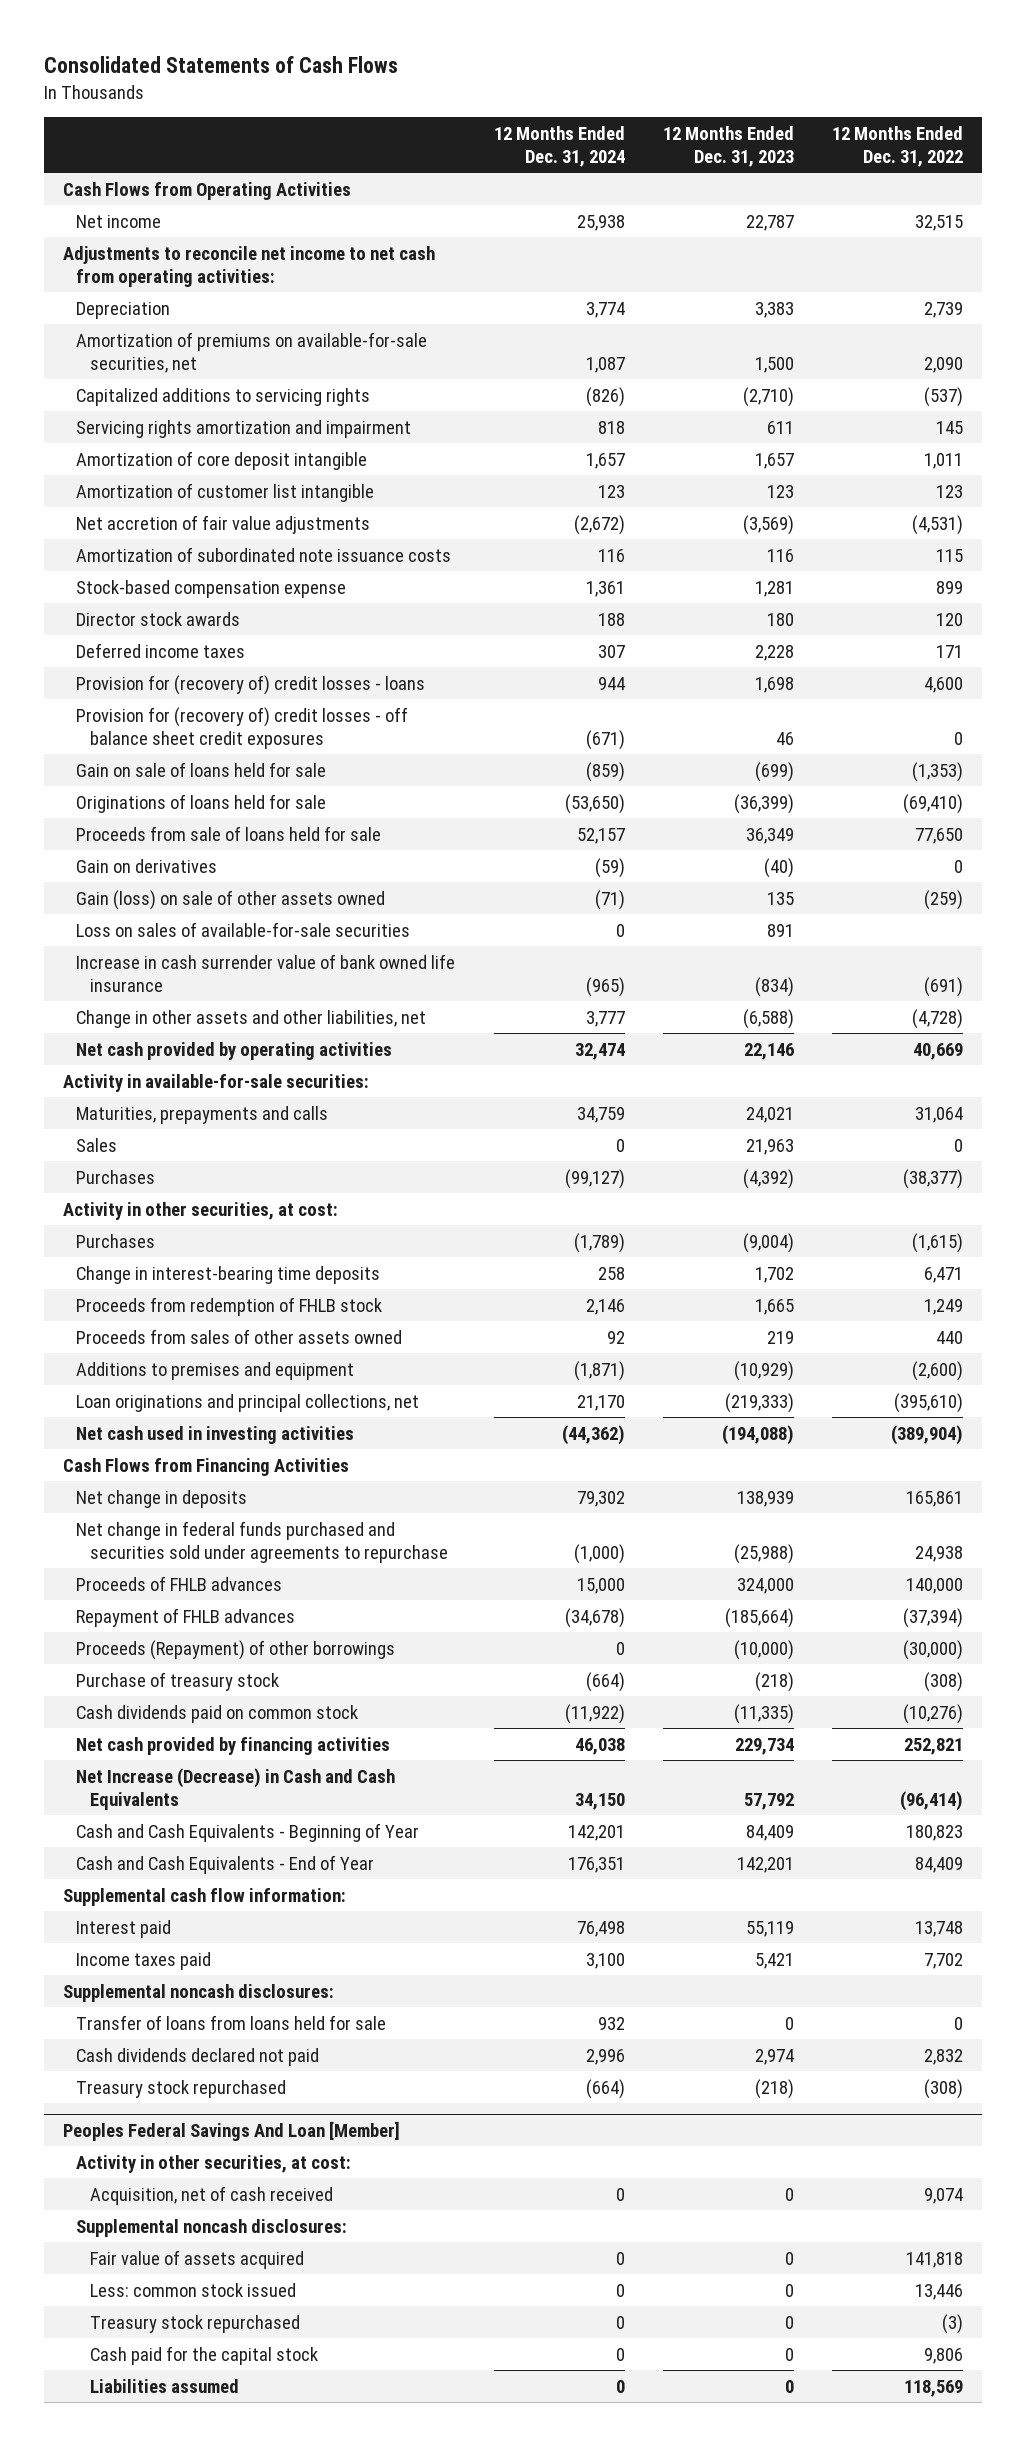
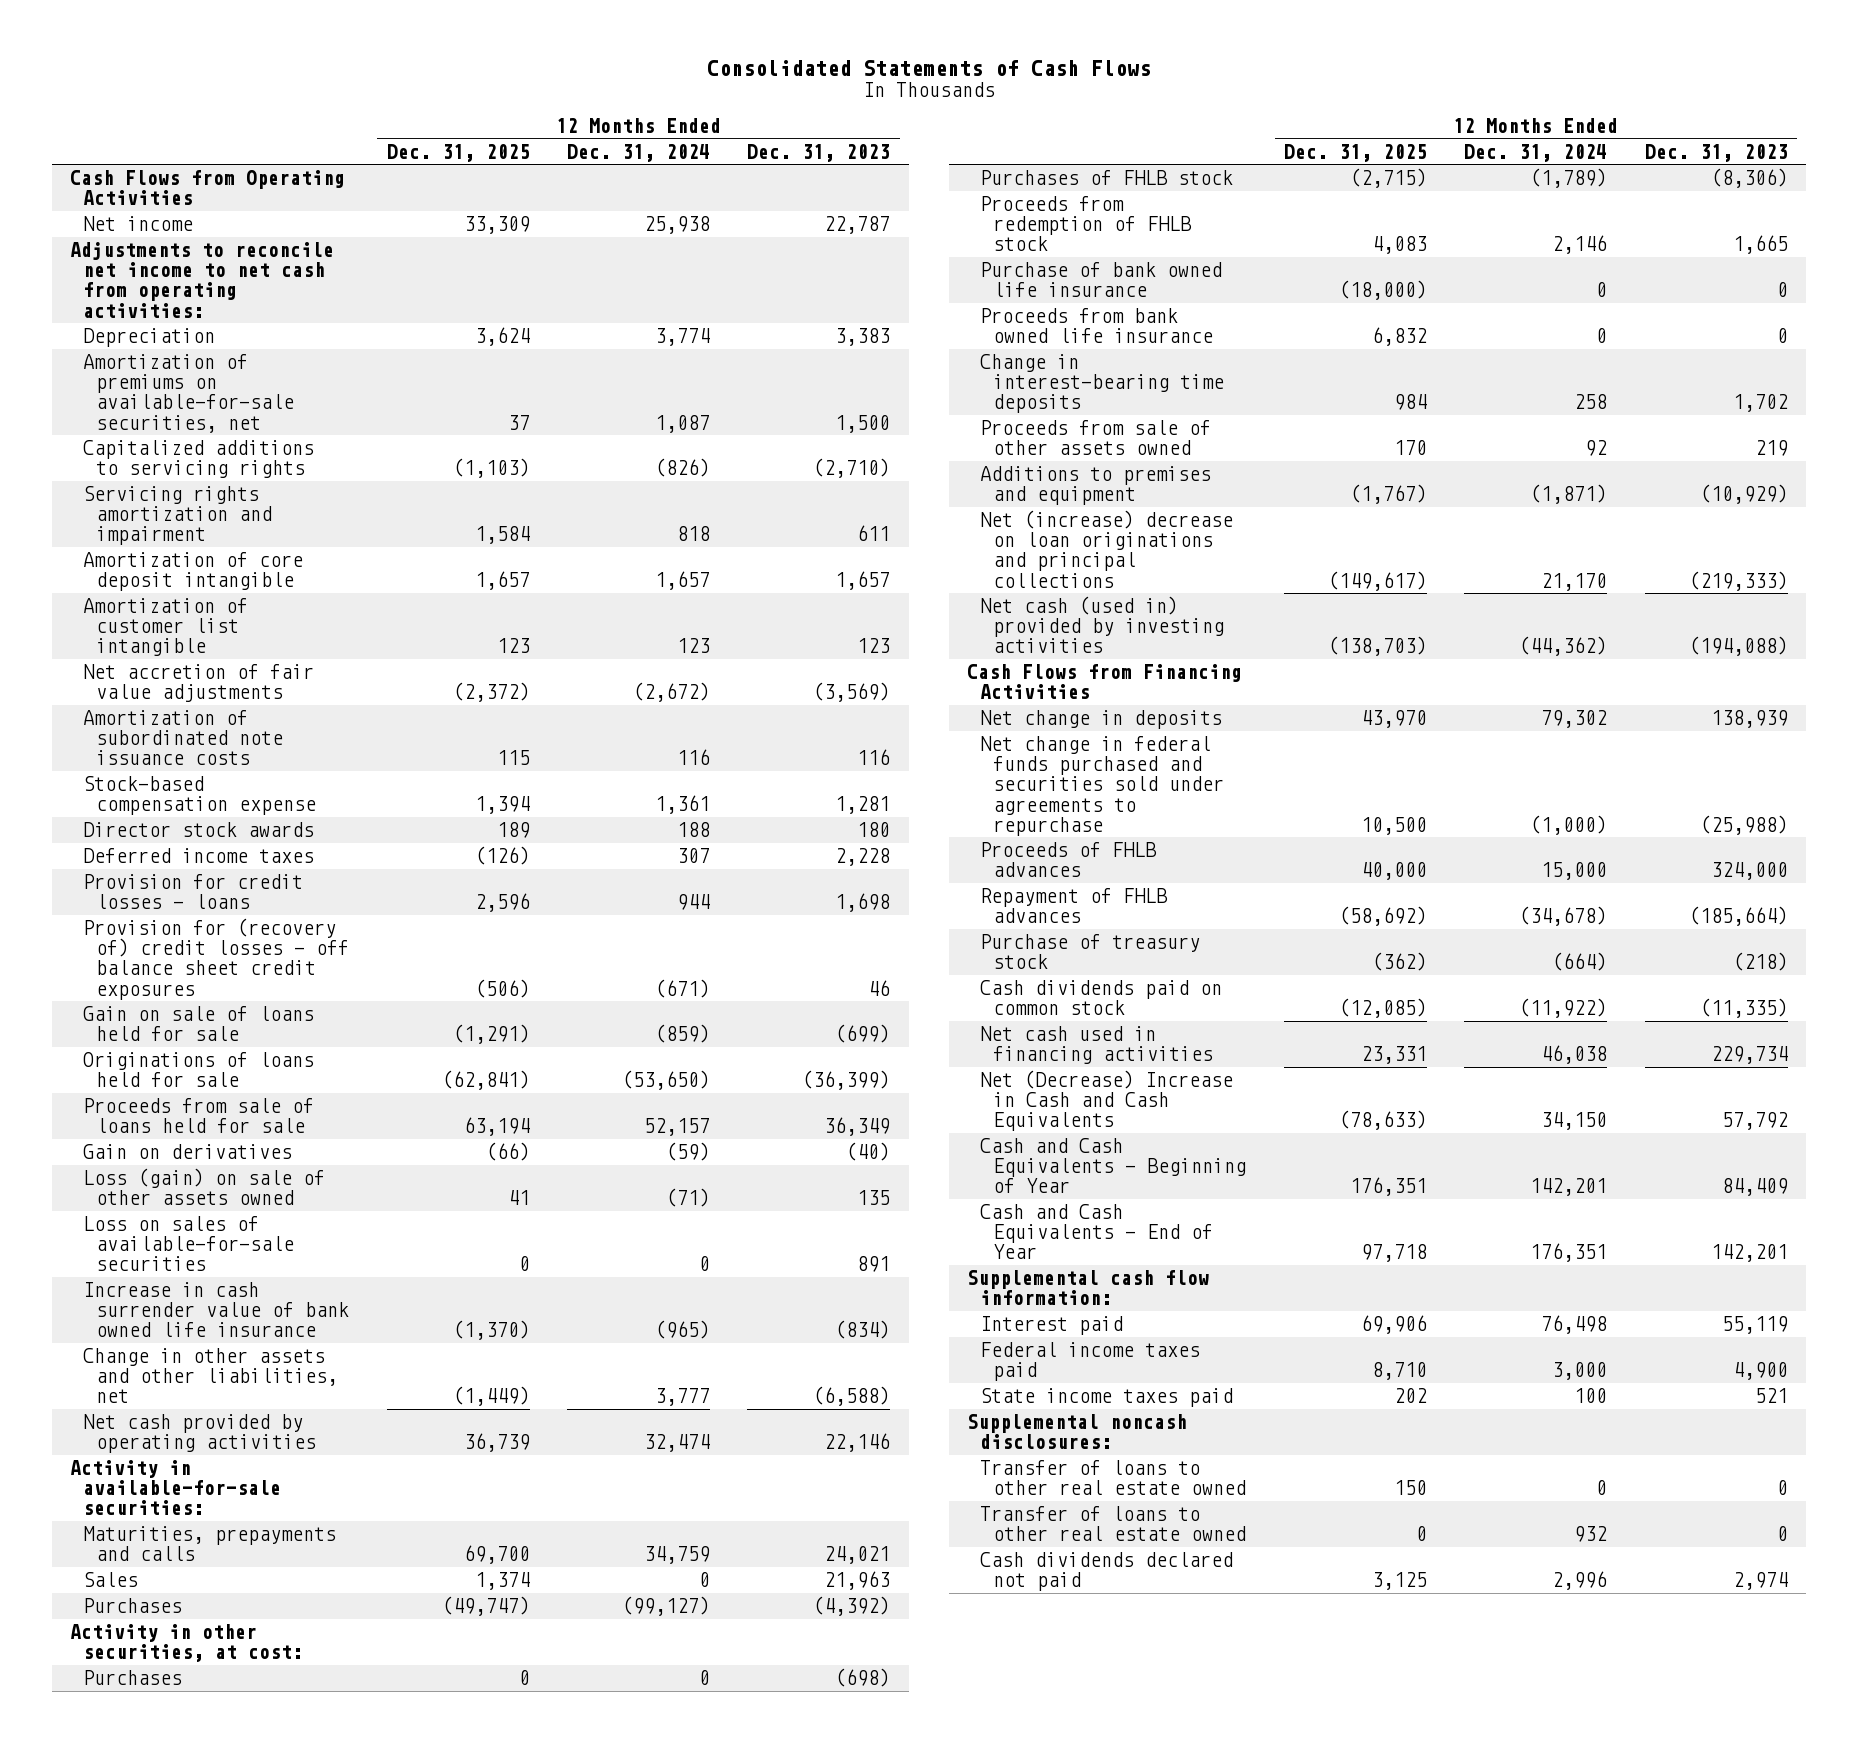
- | 12 Months Ended Dec. 31, 2024 | 12 Months Ended Dec. 31, 2023 | 12 Months Ended Dec. 31, 2022
+ | 12 Months Ended Dec. 31, 2025 | 12 Months Ended Dec. 31, 2024 | 12 Months Ended Dec. 31, 2023
- Provision for (recovery of) credit losses - loans | 944 | 1,698 | 4,600
+ Provision for credit losses - loans | 2,596 | 944 | 1,698
- Gain (loss) on sale of other assets owned | (71) | 135 | (259)
+ Loss (gain) on sale of other assets owned | 41 | (71) | 135
- Purchases | (1,789) | (9,004) | (1,615)
+ Purchases | 0 | 0 | (698)
+ Purchases of FHLB stock | (2,715) | (1,789) | (8,306)
- Proceeds from sales of other assets owned | 92 | 219 | 440
+ Purchase of bank owned life insurance | (18,000) | 0 | 0
+ Proceeds from bank owned life insurance | 6,832 | 0 | 0
moved down: Change in interest-bearing time deposits | 984 | 258 | 1,702
+ Proceeds from sale of other assets owned | 170 | 92 | 219
- Loan originations and principal collections, net | 21,170 | (219,333) | (395,610)
- Net cash used in investing activities | (44,362) | (194,088) | (389,904)
+ Net (increase) decrease on loan originations and principal collections | (149,617) | 21,170 | (219,333)
+ Net cash (used in) provided by investing activities | (138,703) | (44,362) | (194,088)
- Proceeds (Repayment) of other borrowings | 0 | (10,000) | (30,000)
- Net cash provided by financing activities | 46,038 | 229,734 | 252,821
- Net Increase (Decrease) in Cash and Cash Equivalents | 34,150 | 57,792 | (96,414)
+ Net cash used in financing activities | 23,331 | 46,038 | 229,734
+ Net (Decrease) Increase in Cash and Cash Equivalents | (78,633) | 34,150 | 57,792
- Income taxes paid | 3,100 | 5,421 | 7,702
+ Federal income taxes paid | 8,710 | 3,000 | 4,900
+ State income taxes paid | 202 | 100 | 521
- Transfer of loans from loans held for sale | 932 | 0 | 0
+ Transfer of loans to other real estate owned | 150 | 0 | 0
+ Transfer of loans to other real estate owned | 0 | 932 | 0
- Treasury stock repurchased | (664) | (218) | (308)
- Peoples Federal Savings And Loan [Member]
- Activity in other securities, at cost:
- Acquisition, net of cash received | 0 | 0 | 9,074
- Supplemental noncash disclosures:
- Fair value of assets acquired | 0 | 0 | 141,818
- Less: common stock issued | 0 | 0 | 13,446
- Treasury stock repurchased | 0 | 0 | (3)
- Cash paid for the capital stock | 0 | 0 | 9,806
- Liabilities assumed | 0 | 0 | 118,569

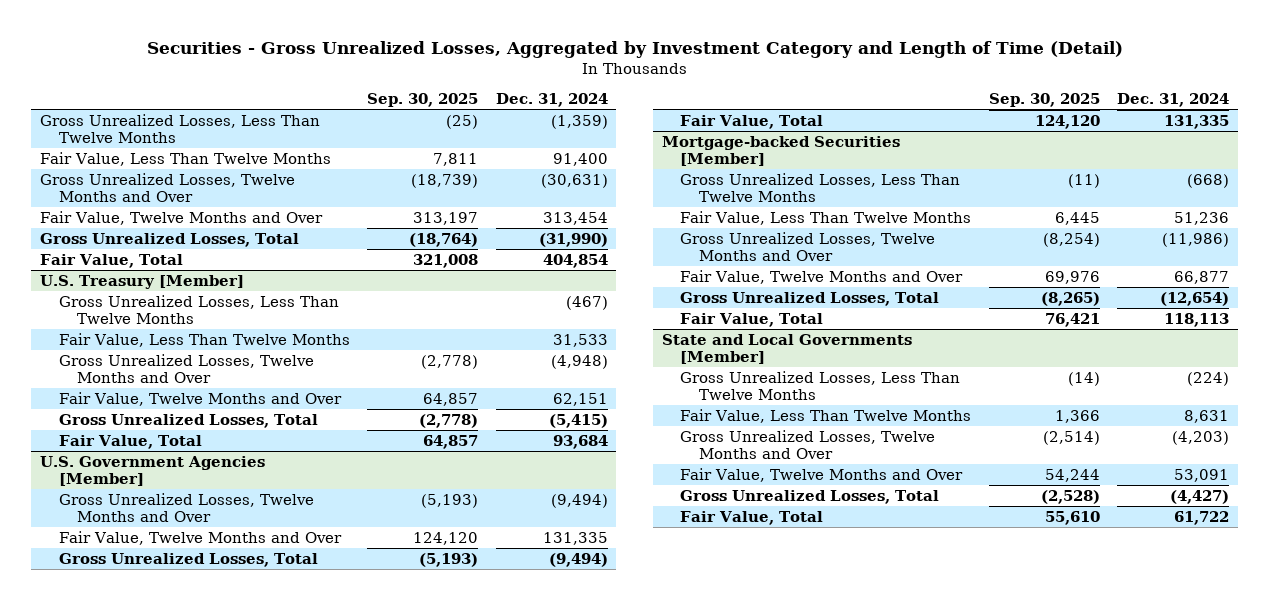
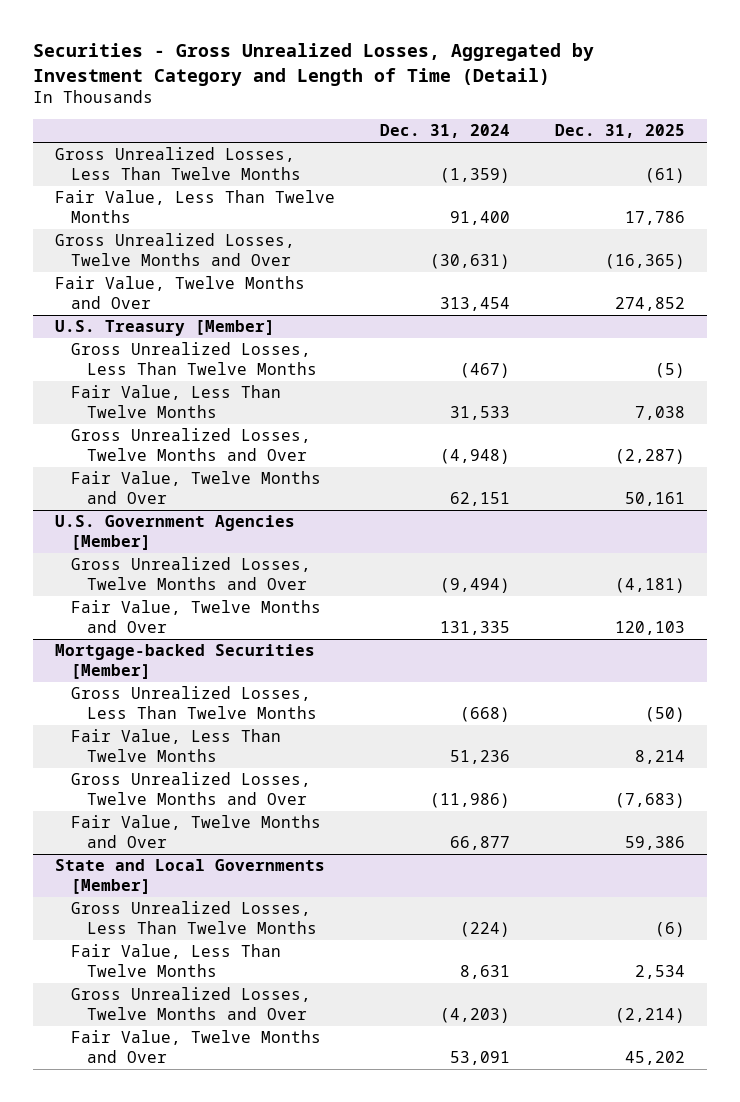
- | Sep. 30, 2025 | Dec. 31, 2024
+ | Dec. 31, 2024 | Dec. 31, 2025
- Gross Unrealized Losses, Total | (18,764) | (31,990)
- Fair Value, Total | 321,008 | 404,854
@ U.S. Treasury [Member]
- Gross Unrealized Losses, Total | (2,778) | (5,415)
- Fair Value, Total | 64,857 | 93,684
@ U.S. Government Agencies [Member]
- Gross Unrealized Losses, Total | (5,193) | (9,494)
- Fair Value, Total | 124,120 | 131,335
@ Mortgage-backed Securities [Member]
- Gross Unrealized Losses, Total | (8,265) | (12,654)
- Fair Value, Total | 76,421 | 118,113
@ State and Local Governments [Member]
- Gross Unrealized Losses, Total | (2,528) | (4,427)
- Fair Value, Total | 55,610 | 61,722

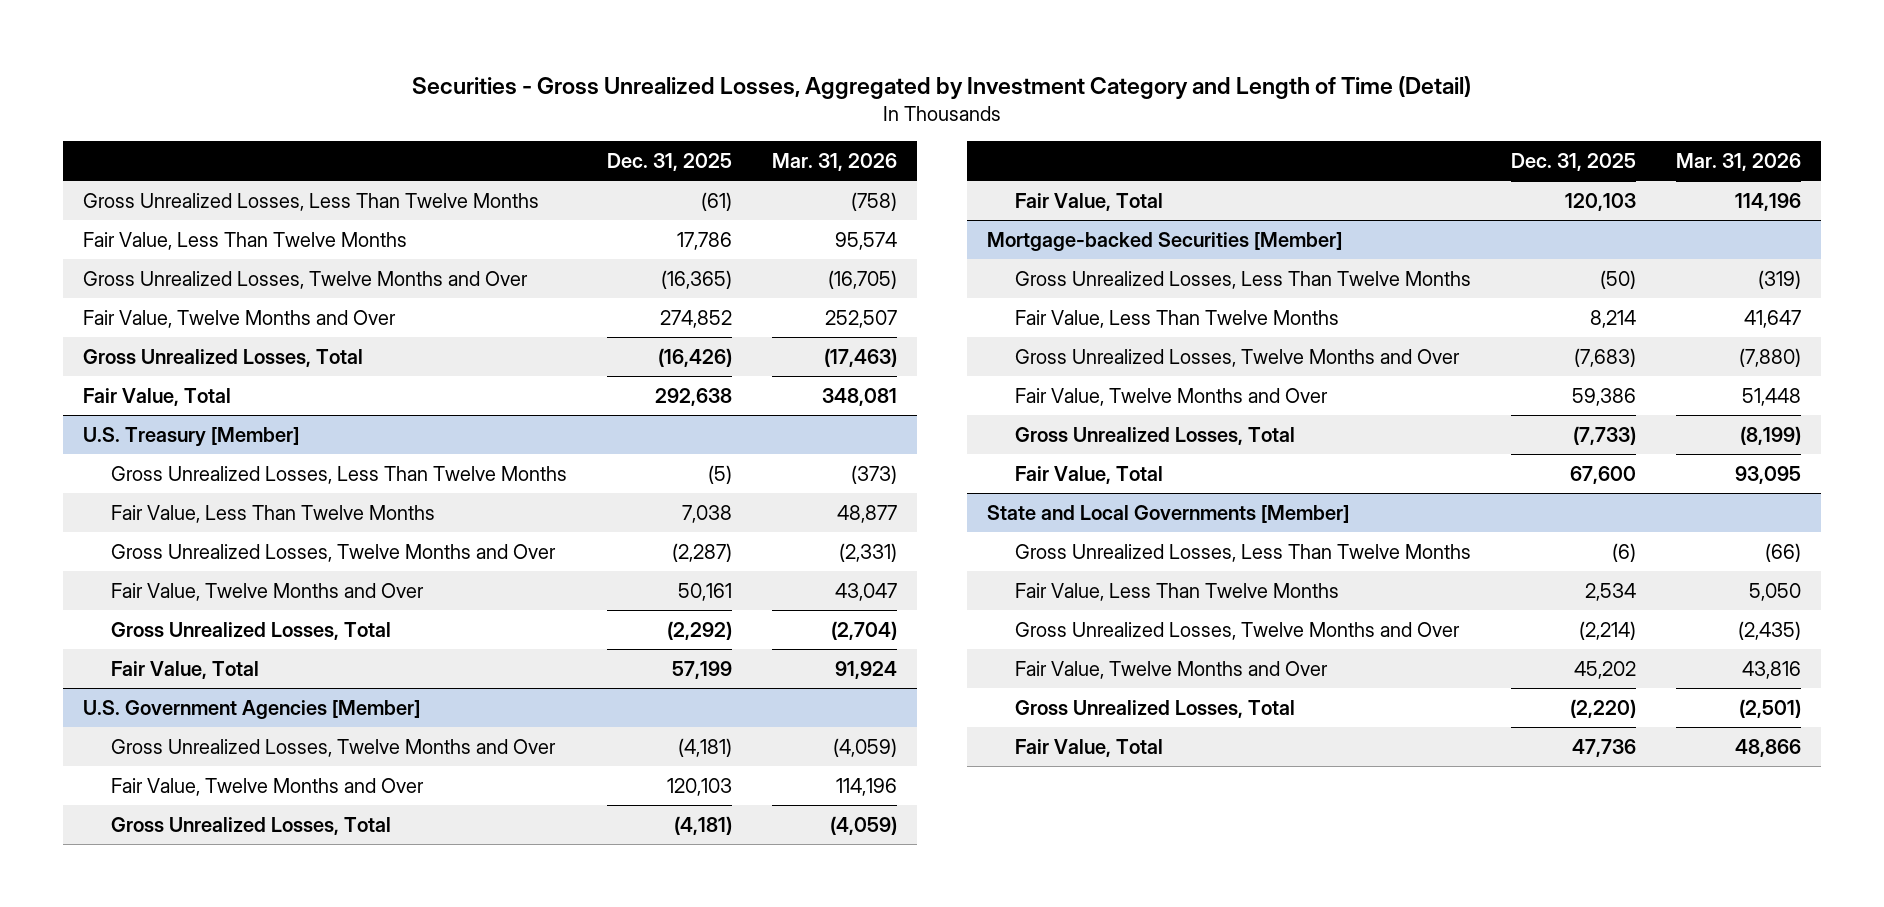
- | Dec. 31, 2024 | Dec. 31, 2025
+ | Dec. 31, 2025 | Mar. 31, 2026
+ Gross Unrealized Losses, Total | (16,426) | (17,463)
+ Fair Value, Total | 292,638 | 348,081
@ U.S. Treasury [Member]
+ Gross Unrealized Losses, Total | (2,292) | (2,704)
+ Fair Value, Total | 57,199 | 91,924
@ U.S. Government Agencies [Member]
+ Gross Unrealized Losses, Total | (4,181) | (4,059)
+ Fair Value, Total | 120,103 | 114,196
@ Mortgage-backed Securities [Member]
+ Gross Unrealized Losses, Total | (7,733) | (8,199)
+ Fair Value, Total | 67,600 | 93,095
@ State and Local Governments [Member]
+ Gross Unrealized Losses, Total | (2,220) | (2,501)
+ Fair Value, Total | 47,736 | 48,866

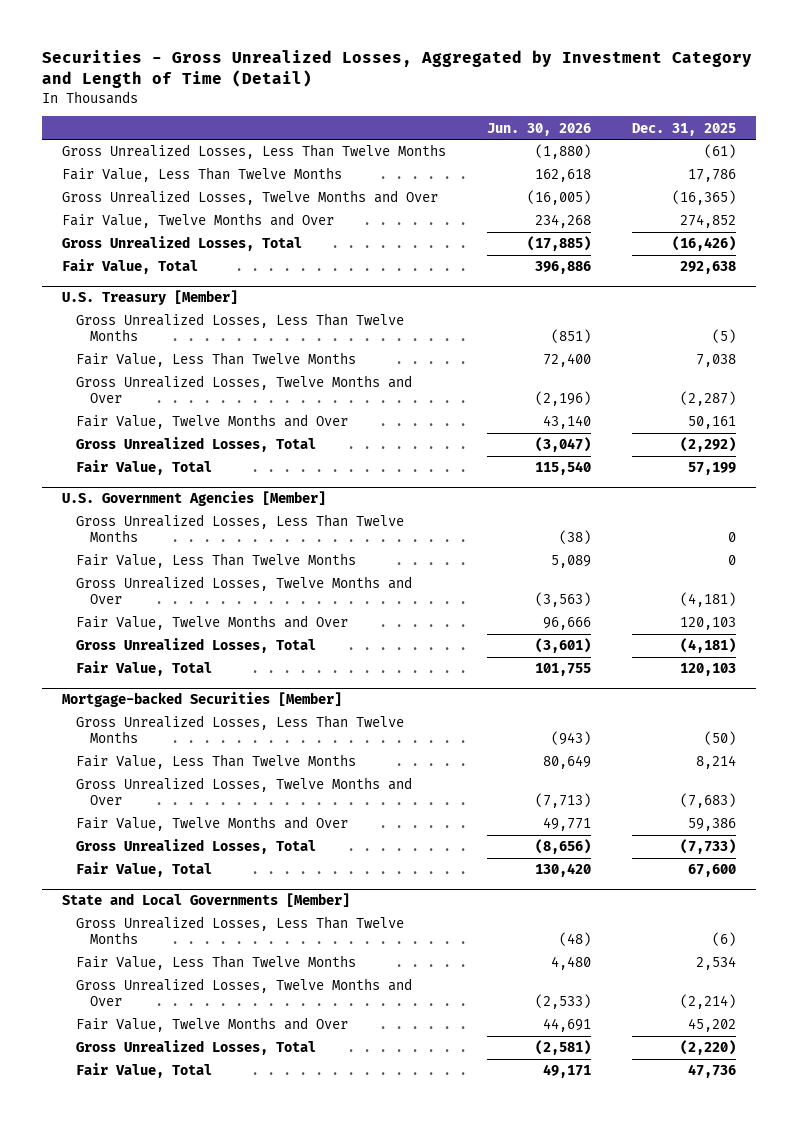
- | Dec. 31, 2025 | Mar. 31, 2026
+ | Jun. 30, 2026 | Dec. 31, 2025
@ U.S. Government Agencies [Member]
+ Gross Unrealized Losses, Less Than Twelve Months | (38) | 0
+ Fair Value, Less Than Twelve Months | 5,089 | 0

